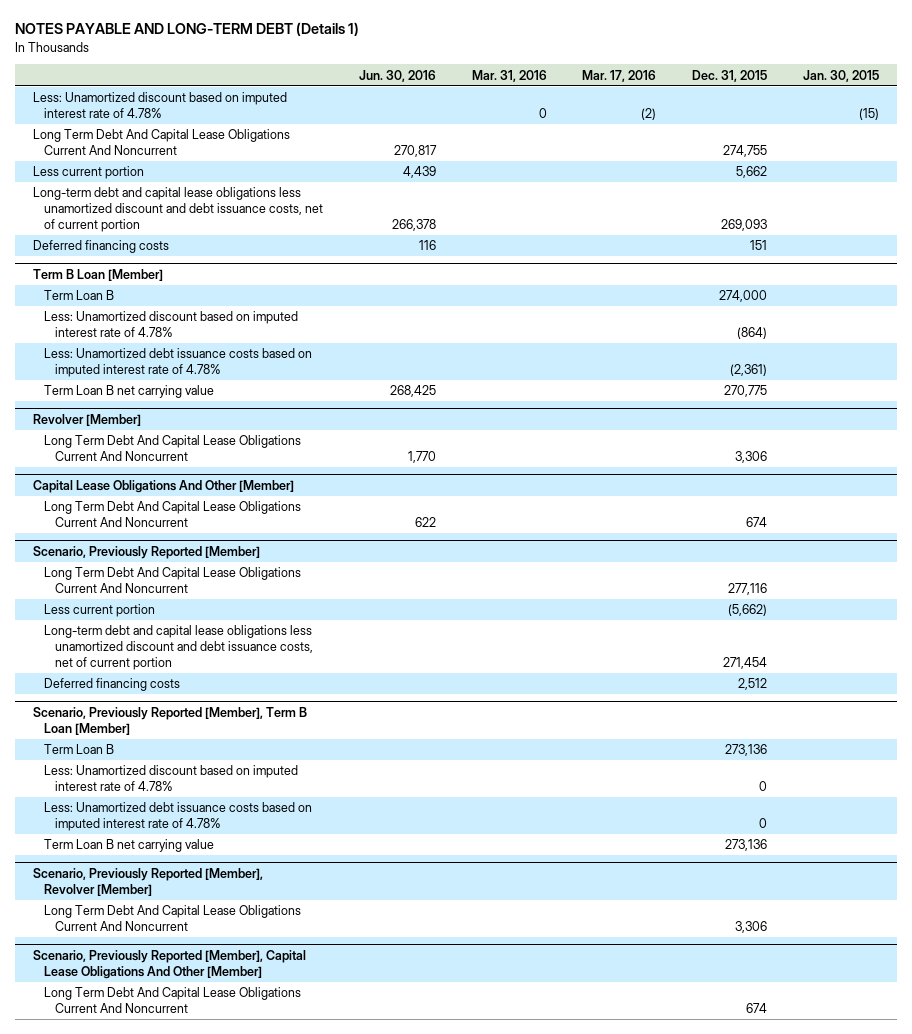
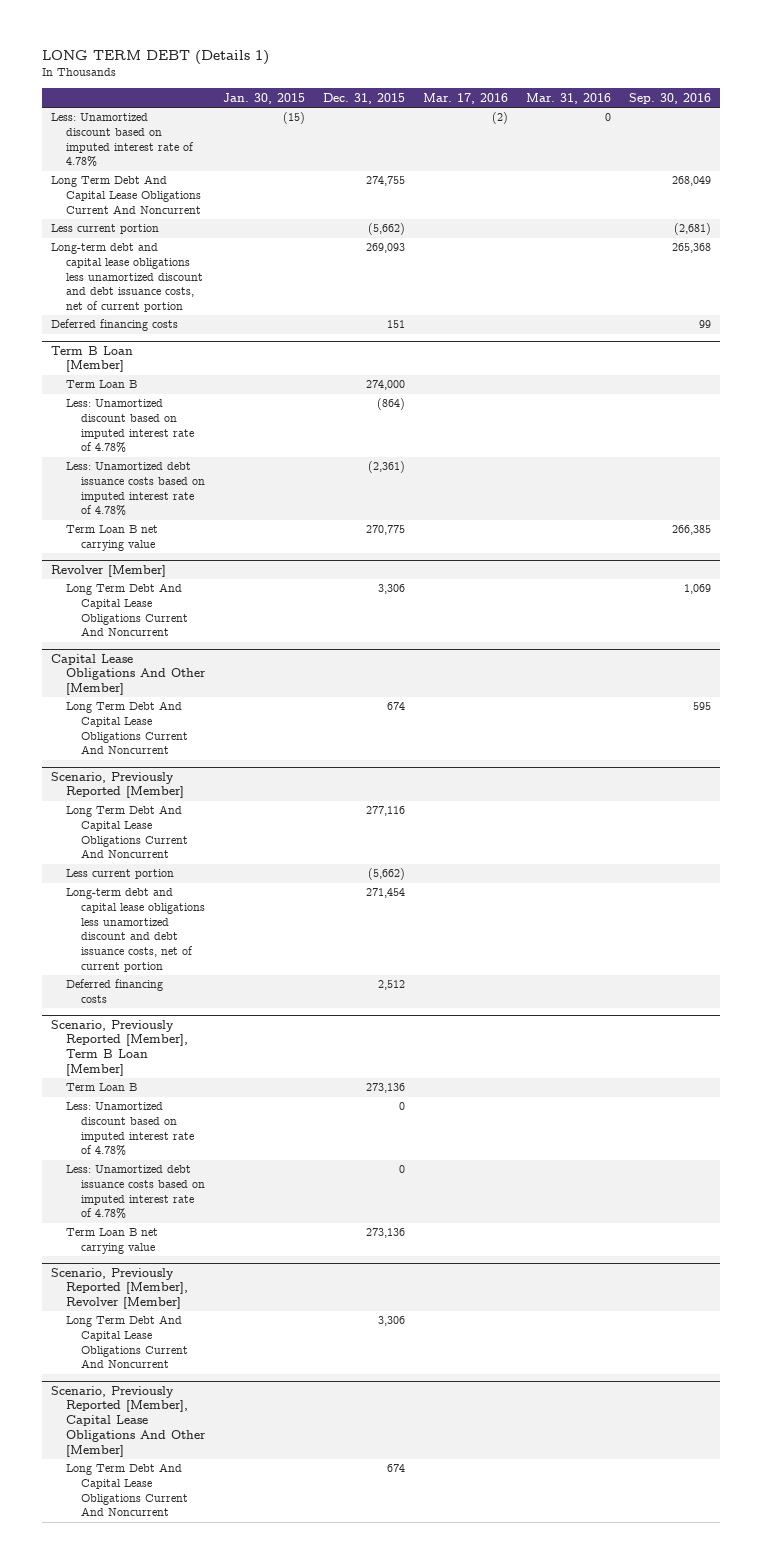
- NOTES PAYABLE AND LONG-TERM DEBT (Details 1)
+ LONG TERM DEBT (Details 1)
- | Jun. 30, 2016 | Mar. 31, 2016 | Mar. 17, 2016 | Dec. 31, 2015 | Jan. 30, 2015
+ | Jan. 30, 2015 | Dec. 31, 2015 | Mar. 17, 2016 | Mar. 31, 2016 | Sep. 30, 2016
- Less current portion | 4,439 | | | 5,662 |
+ Less current portion | | (5,662) | | | (2,681)

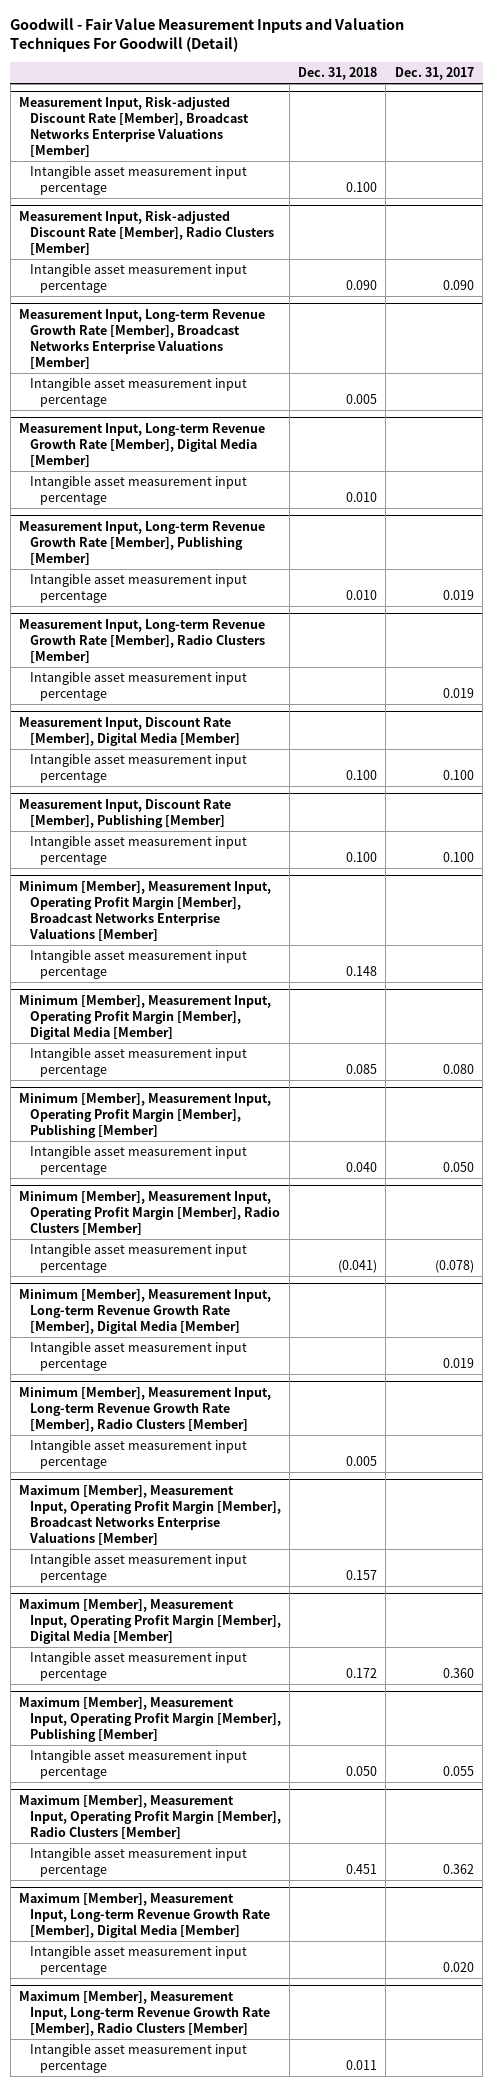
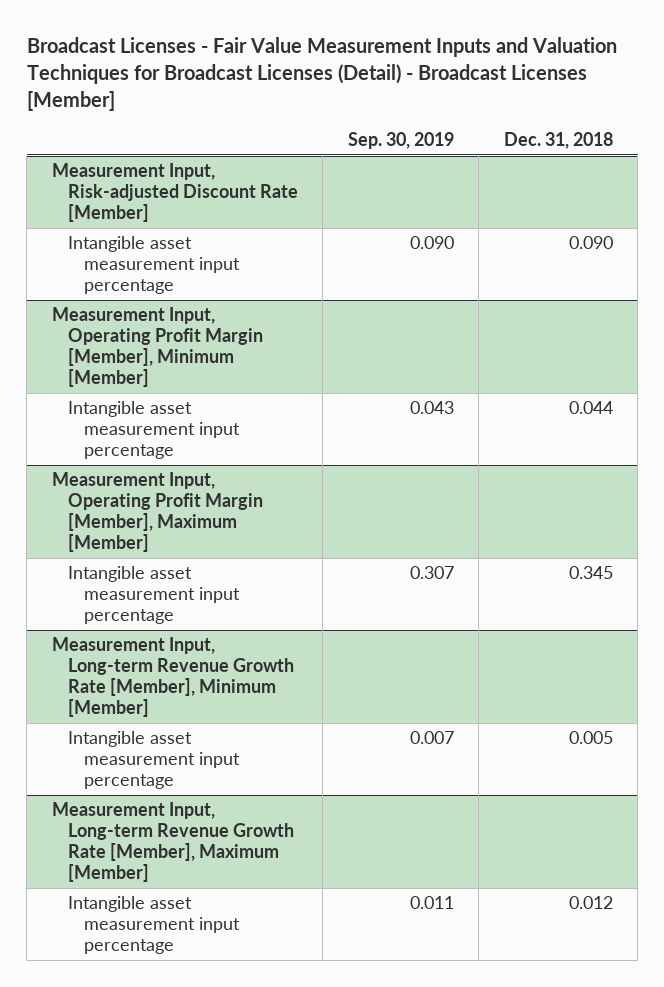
- Goodwill - Fair Value Measurement Inputs and Valuation Techniques For Goodwill (Detail)
+ Broadcast Licenses - Fair Value Measurement Inputs and Valuation Techniques for Broadcast Licenses (Detail) - Broadcast Licenses [Member]
- | Dec. 31, 2018 | Dec. 31, 2017
+ | Sep. 30, 2019 | Dec. 31, 2018
- Measurement Input, Risk-adjusted Discount Rate [Member], Broadcast Networks Enterprise Valuations [Member]
- Intangible asset measurement input percentage | 0.100 |
- Measurement Input, Risk-adjusted Discount Rate [Member], Radio Clusters [Member]
+ Measurement Input, Risk-adjusted Discount Rate [Member]
- Measurement Input, Long-term Revenue Growth Rate [Member], Broadcast Networks Enterprise Valuations [Member]
- Intangible asset measurement input percentage | 0.005 |
- Measurement Input, Long-term Revenue Growth Rate [Member], Digital Media [Member]
- Intangible asset measurement input percentage | 0.010 |
- Measurement Input, Long-term Revenue Growth Rate [Member], Publishing [Member]
- Intangible asset measurement input percentage | 0.010 | 0.019
- Measurement Input, Long-term Revenue Growth Rate [Member], Radio Clusters [Member]
- Intangible asset measurement input percentage | | 0.019
- Measurement Input, Discount Rate [Member], Digital Media [Member]
- Intangible asset measurement input percentage | 0.100 | 0.100
- Measurement Input, Discount Rate [Member], Publishing [Member]
- Intangible asset measurement input percentage | 0.100 | 0.100
- Minimum [Member], Measurement Input, Operating Profit Margin [Member], Broadcast Networks Enterprise Valuations [Member]
- Intangible asset measurement input percentage | 0.148 |
- Minimum [Member], Measurement Input, Operating Profit Margin [Member], Digital Media [Member]
- Intangible asset measurement input percentage | 0.085 | 0.080
- Minimum [Member], Measurement Input, Operating Profit Margin [Member], Publishing [Member]
- Intangible asset measurement input percentage | 0.040 | 0.050
- Minimum [Member], Measurement Input, Operating Profit Margin [Member], Radio Clusters [Member]
- Intangible asset measurement input percentage | (0.041) | (0.078)
- Minimum [Member], Measurement Input, Long-term Revenue Growth Rate [Member], Digital Media [Member]
- Intangible asset measurement input percentage | | 0.019
- Minimum [Member], Measurement Input, Long-term Revenue Growth Rate [Member], Radio Clusters [Member]
+ Measurement Input, Operating Profit Margin [Member], Minimum [Member]
+ Intangible asset measurement input percentage | 0.043 | 0.044
+ Measurement Input, Operating Profit Margin [Member], Maximum [Member]
+ Intangible asset measurement input percentage | 0.307 | 0.345
+ Measurement Input, Long-term Revenue Growth Rate [Member], Minimum [Member]
- Maximum [Member], Measurement Input, Operating Profit Margin [Member], Broadcast Networks Enterprise Valuations [Member]
- Intangible asset measurement input percentage | 0.157 |
- Maximum [Member], Measurement Input, Operating Profit Margin [Member], Digital Media [Member]
- Intangible asset measurement input percentage | 0.172 | 0.360
- Maximum [Member], Measurement Input, Operating Profit Margin [Member], Publishing [Member]
- Intangible asset measurement input percentage | 0.050 | 0.055
- Maximum [Member], Measurement Input, Operating Profit Margin [Member], Radio Clusters [Member]
- Intangible asset measurement input percentage | 0.451 | 0.362
- Maximum [Member], Measurement Input, Long-term Revenue Growth Rate [Member], Digital Media [Member]
- Intangible asset measurement input percentage | | 0.020
- Maximum [Member], Measurement Input, Long-term Revenue Growth Rate [Member], Radio Clusters [Member]
- Intangible asset measurement input percentage | 0.011 |
+ Measurement Input, Long-term Revenue Growth Rate [Member], Maximum [Member]
+ Intangible asset measurement input percentage | 0.011 | 0.012

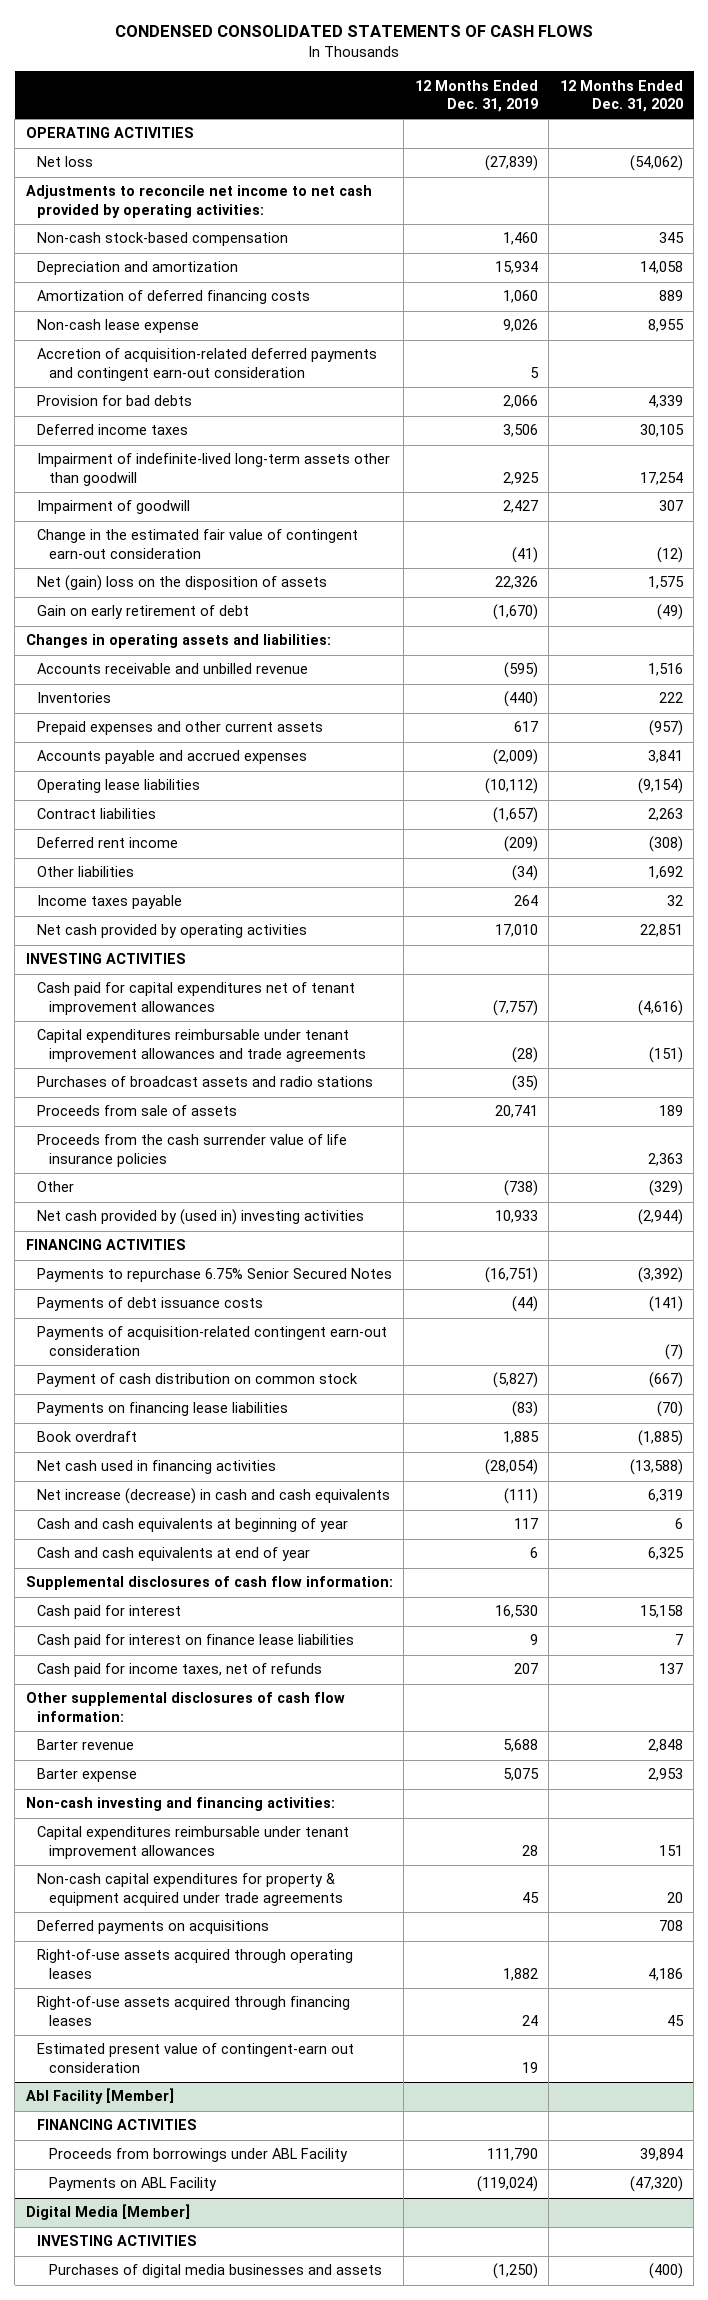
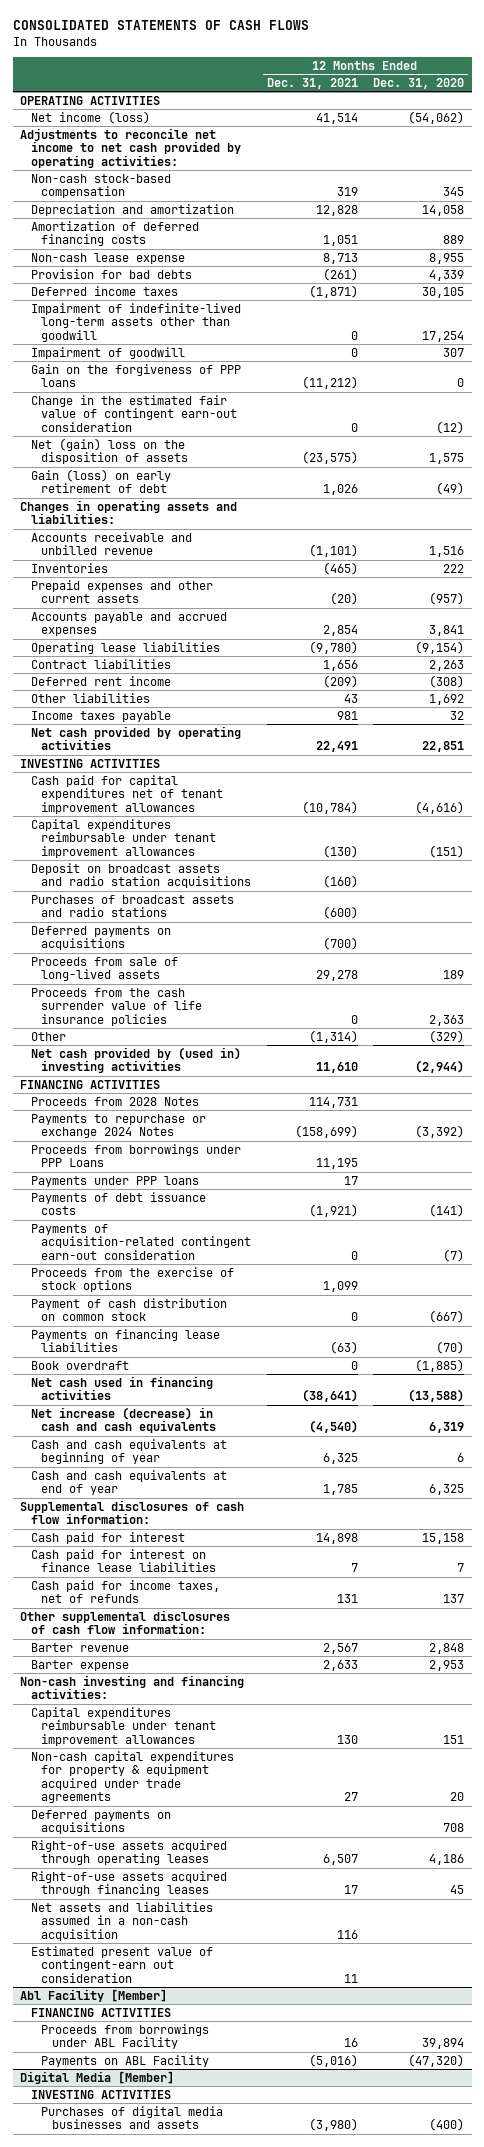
- CONDENSED CONSOLIDATED STATEMENTS OF CASH FLOWS
+ CONSOLIDATED STATEMENTS OF CASH FLOWS
- | 12 Months Ended Dec. 31, 2019 | 12 Months Ended Dec. 31, 2020
+ | 12 Months Ended Dec. 31, 2021 | 12 Months Ended Dec. 31, 2020
- Net loss | (27,839) | (54,062)
+ Net income (loss) | 41,514 | (54,062)
- Accretion of acquisition-related deferred payments and contingent earn-out consideration | 5 |
+ Gain on the forgiveness of PPP loans | (11,212) | 0
- Gain on early retirement of debt | (1,670) | (49)
+ Gain (loss) on early retirement of debt | 1,026 | (49)
- Capital expenditures reimbursable under tenant improvement allowances and trade agreements | (28) | (151)
+ Capital expenditures reimbursable under tenant improvement allowances | (130) | (151)
+ Deposit on broadcast assets and radio station acquisitions | (160) |
- Proceeds from sale of assets | 20,741 | 189
+ Deferred payments on acquisitions | (700) |
+ Proceeds from sale of long-lived assets | 29,278 | 189
- Payments to repurchase 6.75% Senior Secured Notes | (16,751) | (3,392)
+ Proceeds from 2028 Notes | 114,731 |
+ Payments to repurchase or exchange 2024 Notes | (158,699) | (3,392)
+ Proceeds from borrowings under PPP Loans | 11,195 |
+ Payments under PPP loans | 17 |
+ Proceeds from the exercise of stock options | 1,099 |
+ Net assets and liabilities assumed in a non-cash acquisition | 116 |

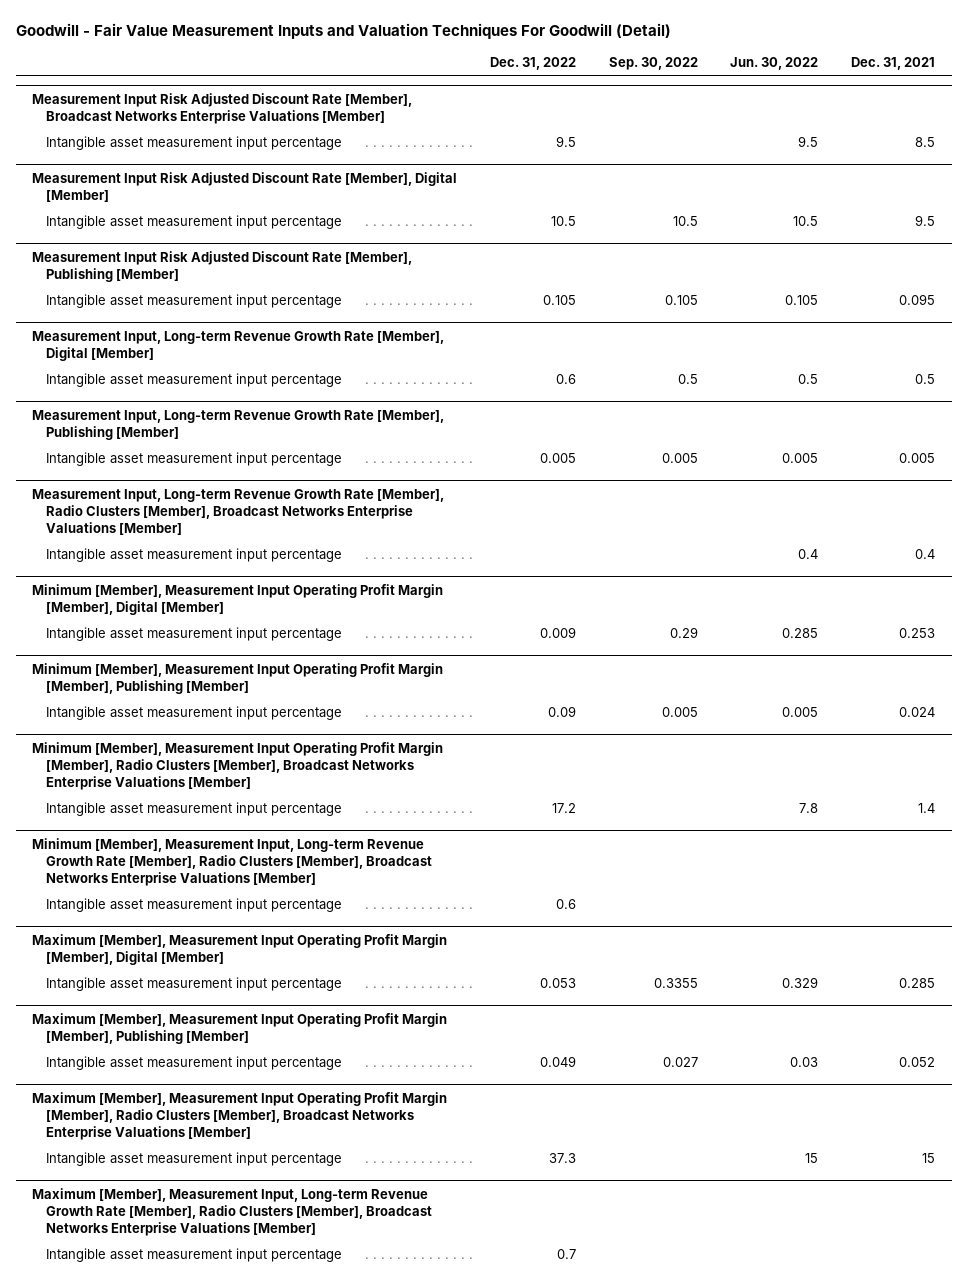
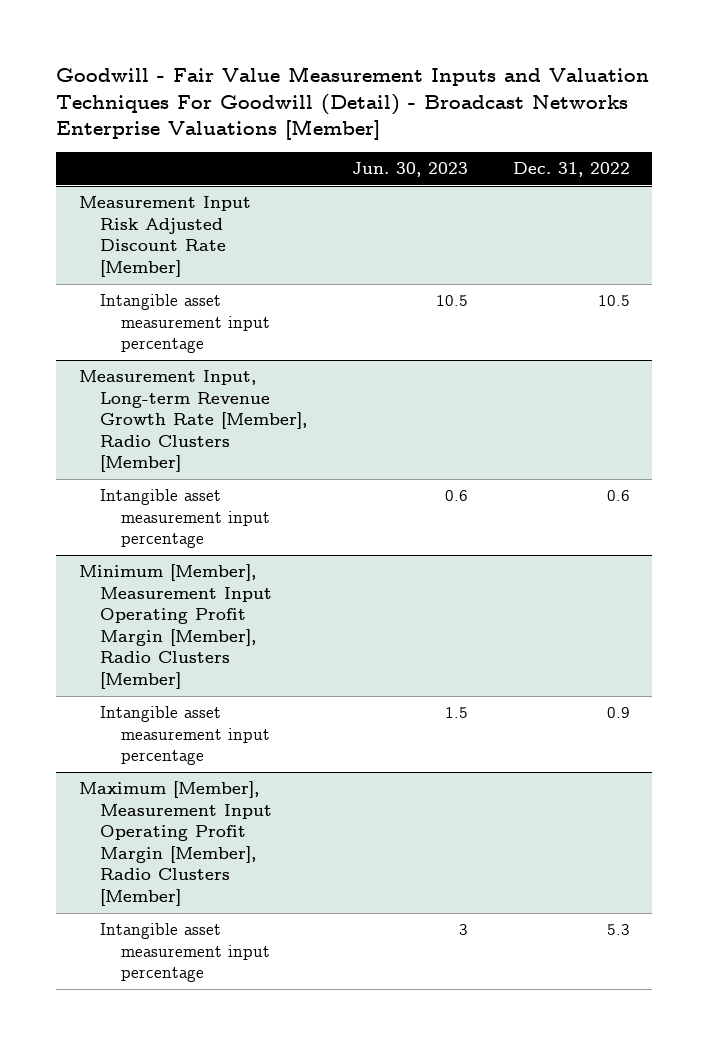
- Goodwill - Fair Value Measurement Inputs and Valuation Techniques For Goodwill (Detail)
+ Goodwill - Fair Value Measurement Inputs and Valuation Techniques For Goodwill (Detail) - Broadcast Networks Enterprise Valuations [Member]
- | Dec. 31, 2022 | Sep. 30, 2022 | Jun. 30, 2022 | Dec. 31, 2021
+ | Jun. 30, 2023 | Dec. 31, 2022
- Measurement Input Risk Adjusted Discount Rate [Member], Broadcast Networks Enterprise Valuations [Member]
- Intangible asset measurement input percentage | 9.5 | | 9.5 | 8.5
- Measurement Input Risk Adjusted Discount Rate [Member], Digital [Member]
+ Measurement Input Risk Adjusted Discount Rate [Member]
- Measurement Input Risk Adjusted Discount Rate [Member], Publishing [Member]
- Intangible asset measurement input percentage | 0.105 | 0.105 | 0.105 | 0.095
- Measurement Input, Long-term Revenue Growth Rate [Member], Digital [Member]
- Intangible asset measurement input percentage | 0.6 | 0.5 | 0.5 | 0.5
- Measurement Input, Long-term Revenue Growth Rate [Member], Publishing [Member]
- Intangible asset measurement input percentage | 0.005 | 0.005 | 0.005 | 0.005
- Measurement Input, Long-term Revenue Growth Rate [Member], Radio Clusters [Member], Broadcast Networks Enterprise Valuations [Member]
- Intangible asset measurement input percentage | | | 0.4 | 0.4
- Minimum [Member], Measurement Input Operating Profit Margin [Member], Digital [Member]
- Intangible asset measurement input percentage | 0.009 | 0.29 | 0.285 | 0.253
- Minimum [Member], Measurement Input Operating Profit Margin [Member], Publishing [Member]
- Intangible asset measurement input percentage | 0.09 | 0.005 | 0.005 | 0.024
- Minimum [Member], Measurement Input Operating Profit Margin [Member], Radio Clusters [Member], Broadcast Networks Enterprise Valuations [Member]
- Intangible asset measurement input percentage | 17.2 | | 7.8 | 1.4
- Minimum [Member], Measurement Input, Long-term Revenue Growth Rate [Member], Radio Clusters [Member], Broadcast Networks Enterprise Valuations [Member]
+ Measurement Input, Long-term Revenue Growth Rate [Member], Radio Clusters [Member]
- Maximum [Member], Measurement Input Operating Profit Margin [Member], Digital [Member]
- Intangible asset measurement input percentage | 0.053 | 0.3355 | 0.329 | 0.285
- Maximum [Member], Measurement Input Operating Profit Margin [Member], Publishing [Member]
- Intangible asset measurement input percentage | 0.049 | 0.027 | 0.03 | 0.052
- Maximum [Member], Measurement Input Operating Profit Margin [Member], Radio Clusters [Member], Broadcast Networks Enterprise Valuations [Member]
- Intangible asset measurement input percentage | 37.3 | | 15 | 15
- Maximum [Member], Measurement Input, Long-term Revenue Growth Rate [Member], Radio Clusters [Member], Broadcast Networks Enterprise Valuations [Member]
- Intangible asset measurement input percentage | 0.7 | | |
+ Minimum [Member], Measurement Input Operating Profit Margin [Member], Radio Clusters [Member]
+ Intangible asset measurement input percentage | 1.5 | 0.9
+ Maximum [Member], Measurement Input Operating Profit Margin [Member], Radio Clusters [Member]
+ Intangible asset measurement input percentage | 3 | 5.3

